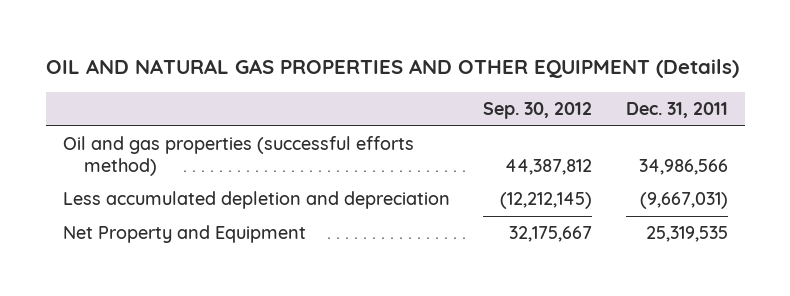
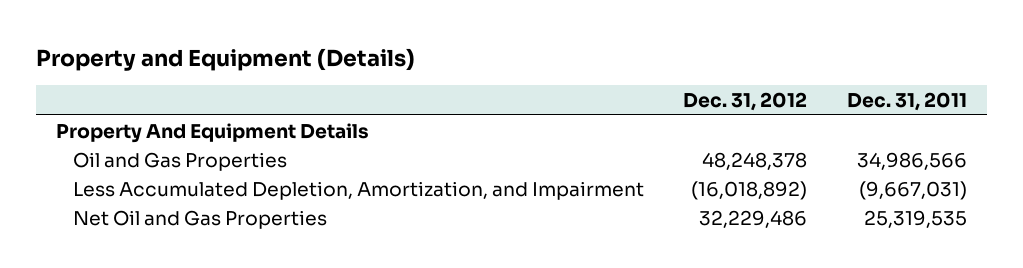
- OIL AND NATURAL GAS PROPERTIES AND OTHER EQUIPMENT (Details)
+ Property and Equipment (Details)
- | Sep. 30, 2012 | Dec. 31, 2011
+ | Dec. 31, 2012 | Dec. 31, 2011
- Oil and gas properties (successful efforts method) | 44,387,812 | 34,986,566
- Less accumulated depletion and depreciation | (12,212,145) | (9,667,031)
- Net Property and Equipment | 32,175,667 | 25,319,535
+ Property And Equipment Details
+ Oil and Gas Properties | 48,248,378 | 34,986,566
+ Less Accumulated Depletion, Amortization, and Impairment | (16,018,892) | (9,667,031)
+ Net Oil and Gas Properties | 32,229,486 | 25,319,535

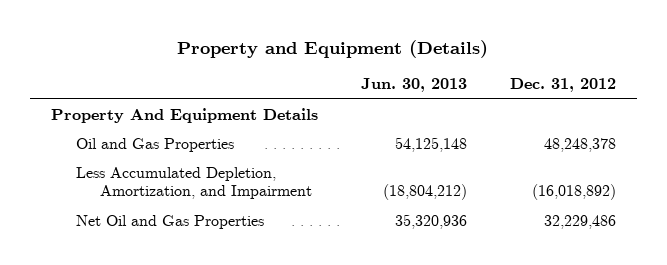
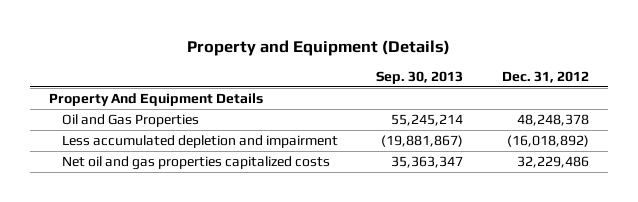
- | Jun. 30, 2013 | Dec. 31, 2012
+ | Sep. 30, 2013 | Dec. 31, 2012
- Less Accumulated Depletion, Amortization, and Impairment | (18,804,212) | (16,018,892)
- Net Oil and Gas Properties | 35,320,936 | 32,229,486
+ Less accumulated depletion and impairment | (19,881,867) | (16,018,892)
+ Net oil and gas properties capitalized costs | 35,363,347 | 32,229,486

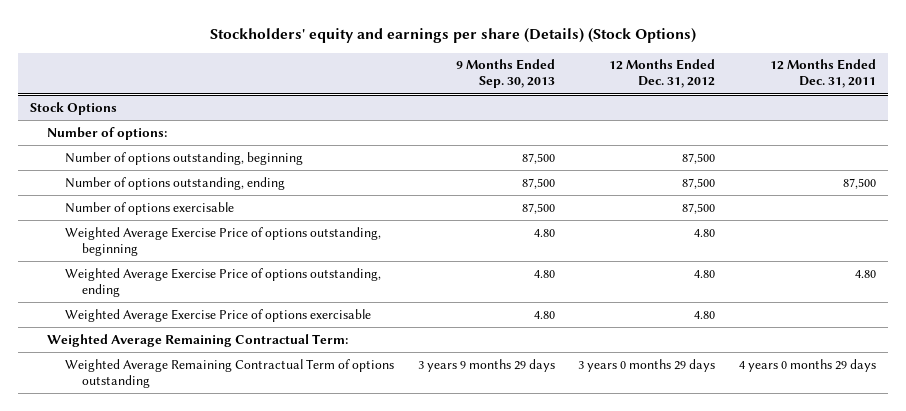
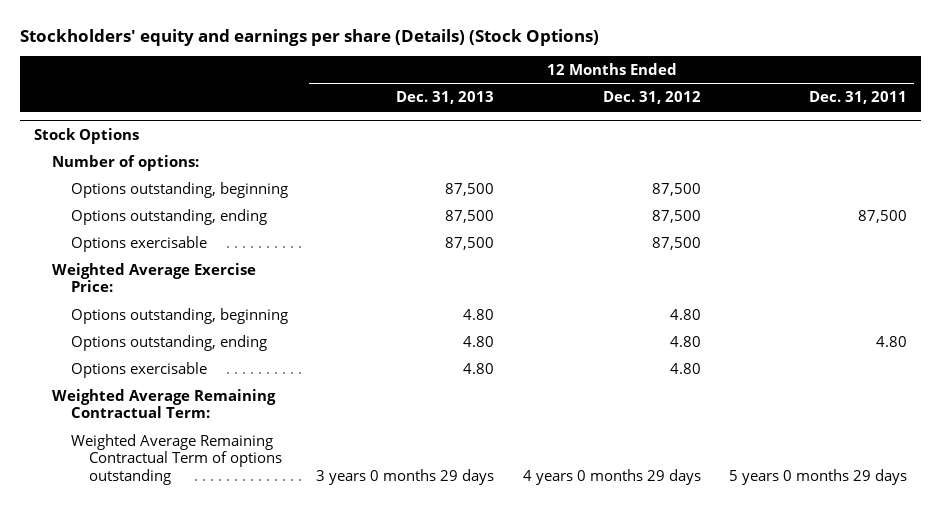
- | 9 Months Ended Sep. 30, 2013 | 12 Months Ended Dec. 31, 2012 | 12 Months Ended Dec. 31, 2011
+ | 12 Months Ended Dec. 31, 2013 | 12 Months Ended Dec. 31, 2012 | 12 Months Ended Dec. 31, 2011
@ Stock Options
- Number of options outstanding, beginning | 87,500 | 87,500 |
- Number of options outstanding, ending | 87,500 | 87,500 | 87,500
- Number of options exercisable | 87,500 | 87,500 |
- Weighted Average Exercise Price of options outstanding, beginning | 4.80 | 4.80 |
- Weighted Average Exercise Price of options outstanding, ending | 4.80 | 4.80 | 4.80
- Weighted Average Exercise Price of options exercisable | 4.80 | 4.80 |
+ Options outstanding, beginning | 87,500 | 87,500 |
+ Options outstanding, ending | 87,500 | 87,500 | 87,500
+ Options exercisable | 87,500 | 87,500 |
+ Weighted Average Exercise Price:
+ Options outstanding, beginning | 4.80 | 4.80 |
+ Options outstanding, ending | 4.80 | 4.80 | 4.80
+ Options exercisable | 4.80 | 4.80 |
- Weighted Average Remaining Contractual Term of options outstanding | 3 years 9 months 29 days | 3 years 0 months 29 days | 4 years 0 months 29 days
+ Weighted Average Remaining Contractual Term of options outstanding | 3 years 0 months 29 days | 4 years 0 months 29 days | 5 years 0 months 29 days

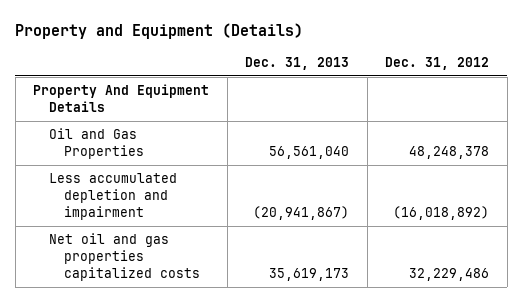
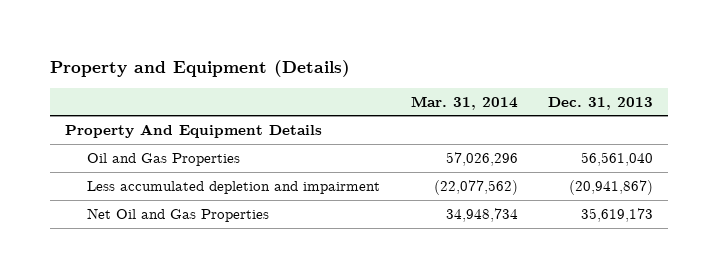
- | Dec. 31, 2013 | Dec. 31, 2012
+ | Mar. 31, 2014 | Dec. 31, 2013
- Net oil and gas properties capitalized costs | 35,619,173 | 32,229,486
+ Net Oil and Gas Properties | 34,948,734 | 35,619,173

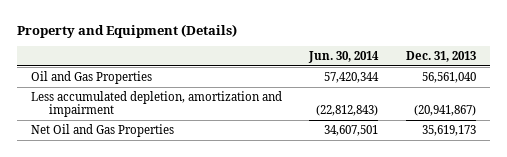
- | Mar. 31, 2014 | Dec. 31, 2013
+ | Jun. 30, 2014 | Dec. 31, 2013
- Property And Equipment Details
- Less accumulated depletion and impairment | (22,077,562) | (20,941,867)
+ Less accumulated depletion, amortization and impairment | (22,812,843) | (20,941,867)

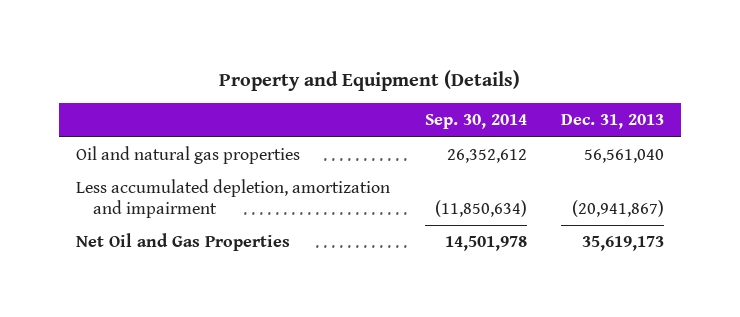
- | Jun. 30, 2014 | Dec. 31, 2013
+ | Sep. 30, 2014 | Dec. 31, 2013
- Oil and Gas Properties | 57,420,344 | 56,561,040
+ Oil and natural gas properties | 26,352,612 | 56,561,040

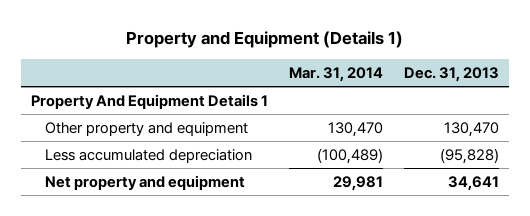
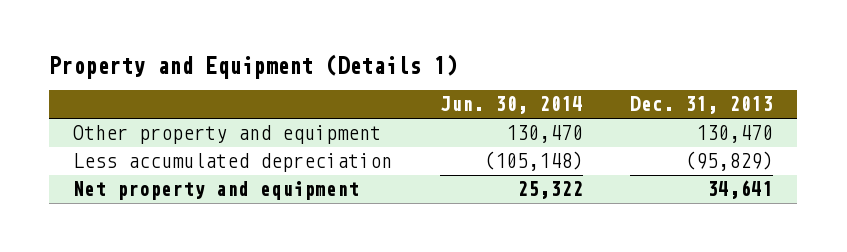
- | Mar. 31, 2014 | Dec. 31, 2013
+ | Jun. 30, 2014 | Dec. 31, 2013
- Property And Equipment Details 1
- Less accumulated depreciation | (100,489) | (95,828)
+ Less accumulated depreciation | (105,148) | (95,829)

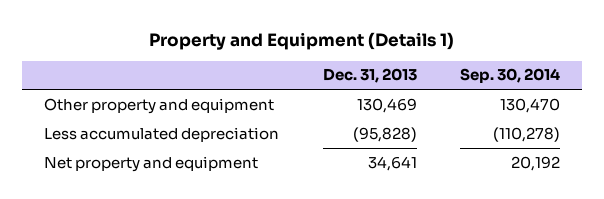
- | Jun. 30, 2014 | Dec. 31, 2013
+ | Dec. 31, 2013 | Sep. 30, 2014
- Other property and equipment | 130,470 | 130,470
- Less accumulated depreciation | (105,148) | (95,829)
+ Other property and equipment | 130,469 | 130,470
+ Less accumulated depreciation | (95,828) | (110,278)

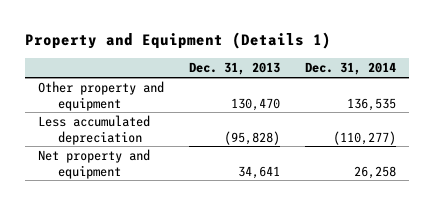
- | Dec. 31, 2013 | Sep. 30, 2014
+ | Dec. 31, 2013 | Dec. 31, 2014
- Other property and equipment | 130,469 | 130,470
+ Other property and equipment | 130,470 | 136,535

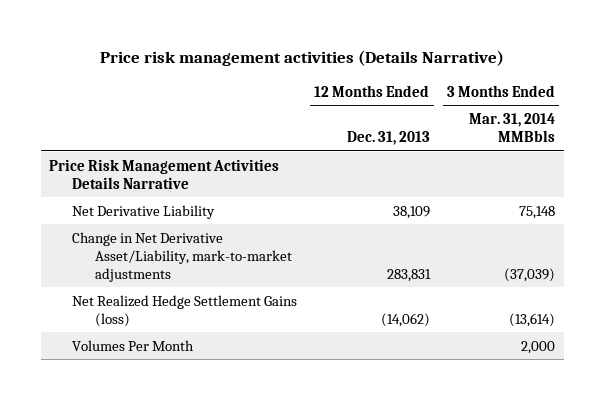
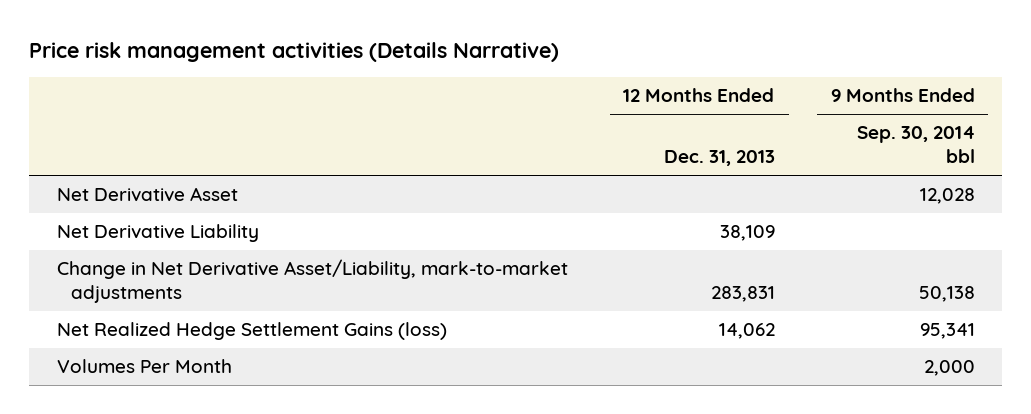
- | 12 Months Ended Dec. 31, 2013 | 3 Months Ended Mar. 31, 2014 MMBbls
+ | 12 Months Ended Dec. 31, 2013 | 9 Months Ended Sep. 30, 2014 bbl
- Price Risk Management Activities Details Narrative
+ Net Derivative Asset | | 12,028
- Net Realized Hedge Settlement Gains (loss) | (14,062) | (13,614)
+ Net Realized Hedge Settlement Gains (loss) | 14,062 | 95,341

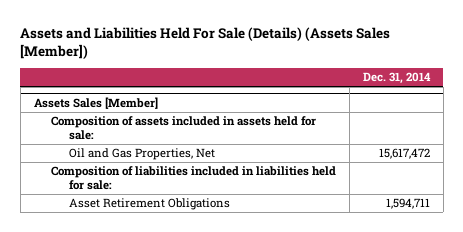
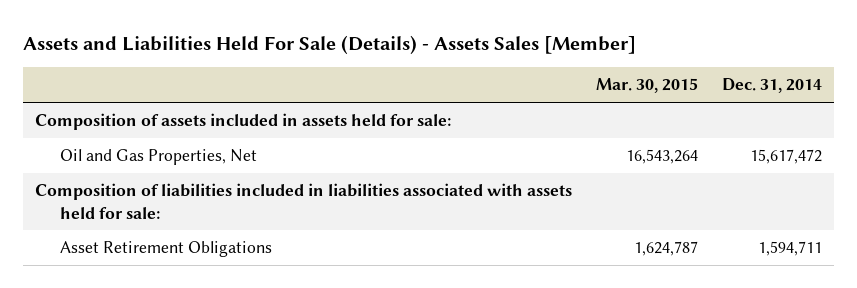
- Assets and Liabilities Held For Sale (Details) (Assets Sales [Member])
+ Assets and Liabilities Held For Sale (Details) - Assets Sales [Member]
- | Dec. 31, 2014
+ | Mar. 30, 2015 | Dec. 31, 2014
- Assets Sales [Member]
- Composition of liabilities included in liabilities held for sale:
+ Composition of liabilities included in liabilities associated with assets held for sale:

